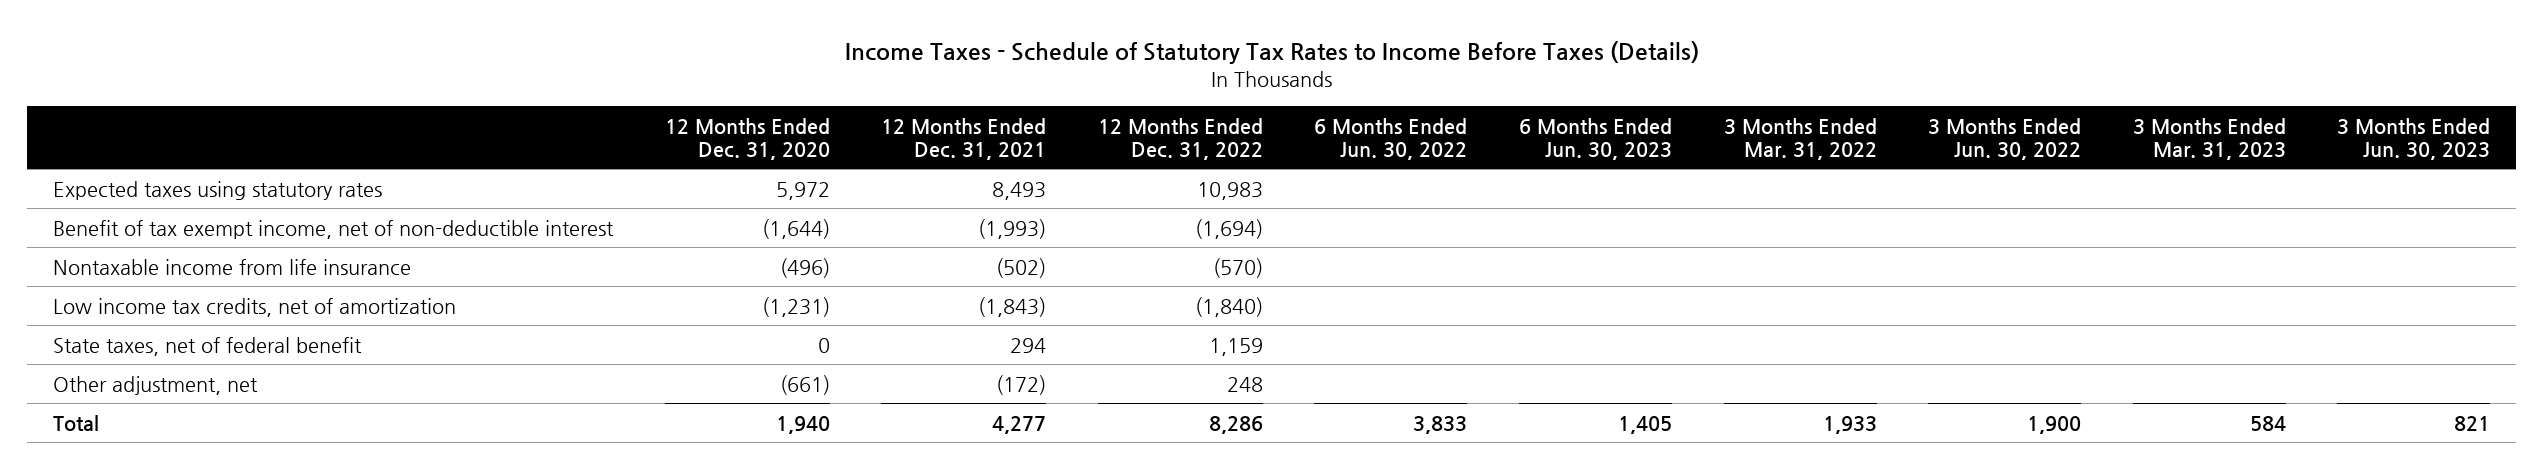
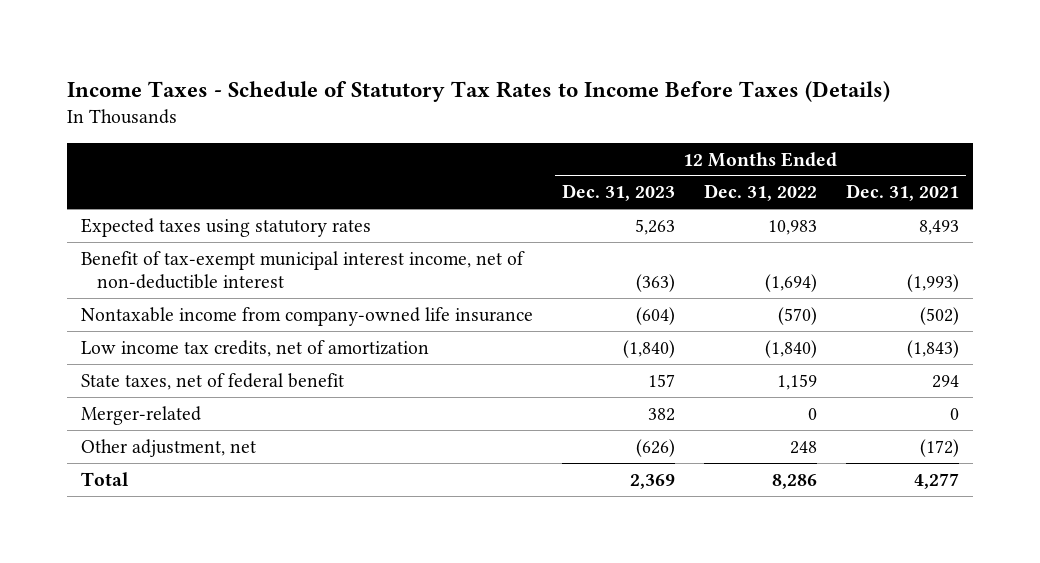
- | 12 Months Ended Dec. 31, 2020 | 12 Months Ended Dec. 31, 2021 | 12 Months Ended Dec. 31, 2022 | 6 Months Ended Jun. 30, 2022 | 6 Months Ended Jun. 30, 2023 | 3 Months Ended Mar. 31, 2022 | 3 Months Ended Jun. 30, 2022 | 3 Months Ended Mar. 31, 2023 | 3 Months Ended Jun. 30, 2023
+ | 12 Months Ended Dec. 31, 2023 | 12 Months Ended Dec. 31, 2022 | 12 Months Ended Dec. 31, 2021
- Benefit of tax exempt income, net of non-deductible interest | (1,644) | (1,993) | (1,694) | | | | | |
- Nontaxable income from life insurance | (496) | (502) | (570) | | | | | |
+ Benefit of tax-exempt municipal interest income, net of non-deductible interest | (363) | (1,694) | (1,993)
+ Nontaxable income from company-owned life insurance | (604) | (570) | (502)
+ Merger-related | 382 | 0 | 0

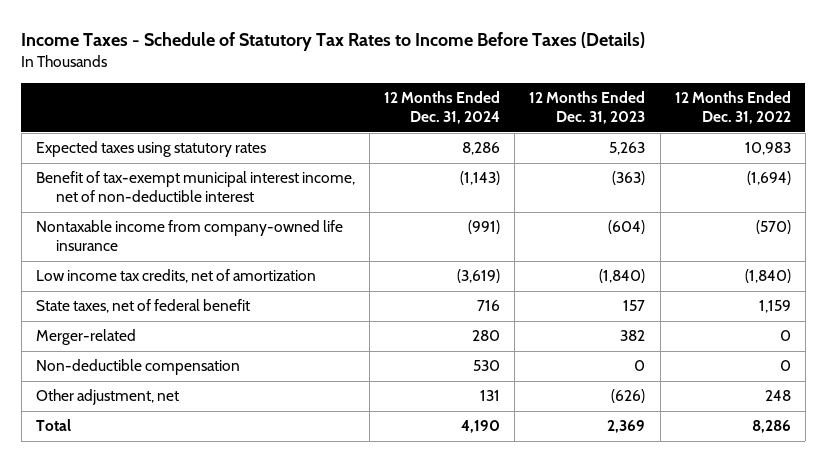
- | 12 Months Ended Dec. 31, 2023 | 12 Months Ended Dec. 31, 2022 | 12 Months Ended Dec. 31, 2021
+ | 12 Months Ended Dec. 31, 2024 | 12 Months Ended Dec. 31, 2023 | 12 Months Ended Dec. 31, 2022
+ Non-deductible compensation | 530 | 0 | 0

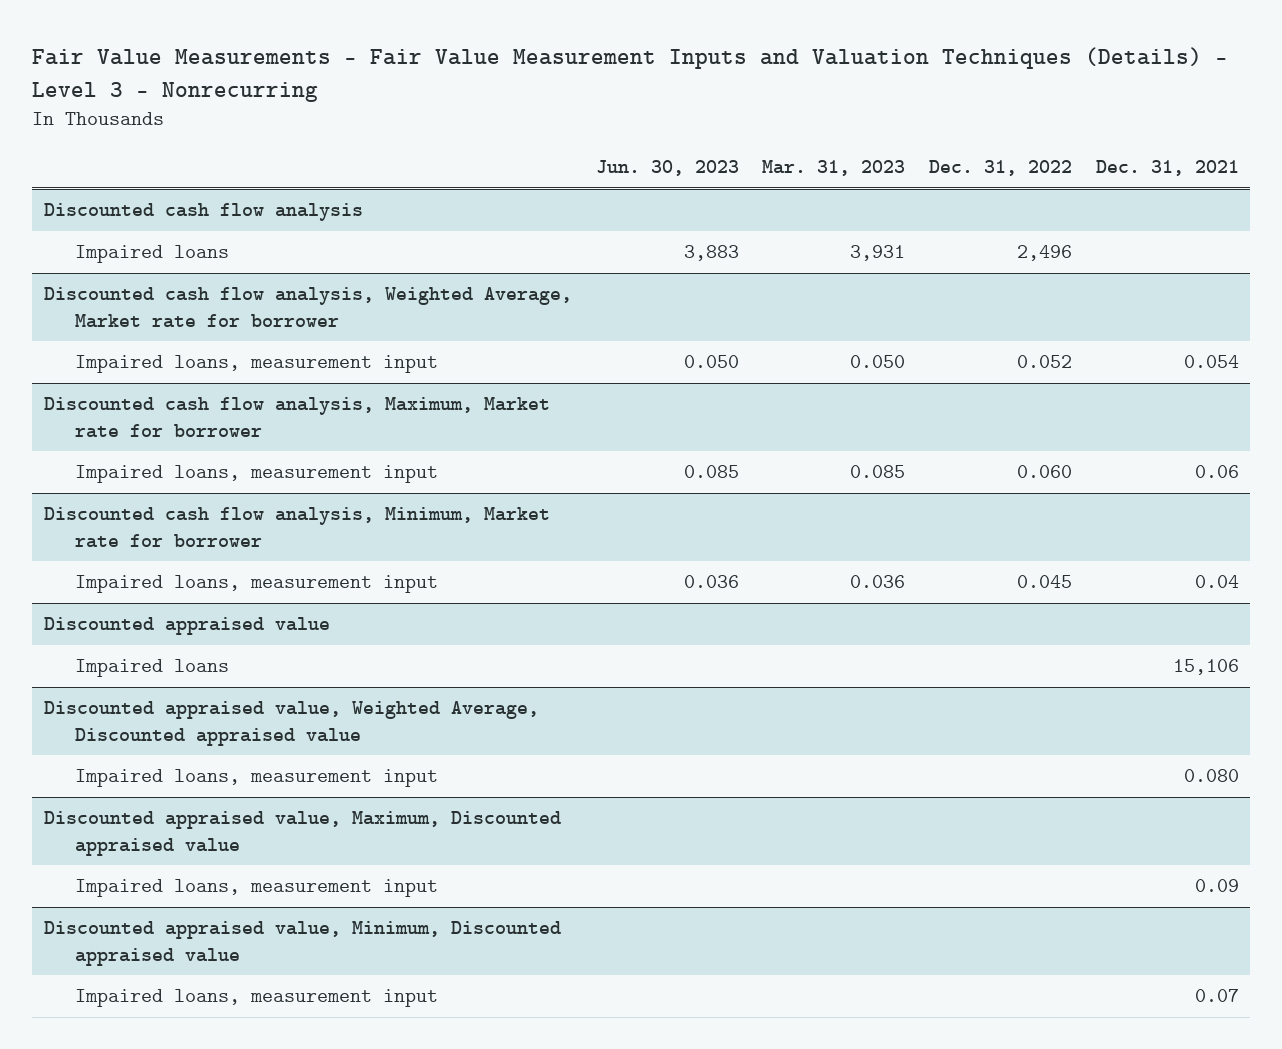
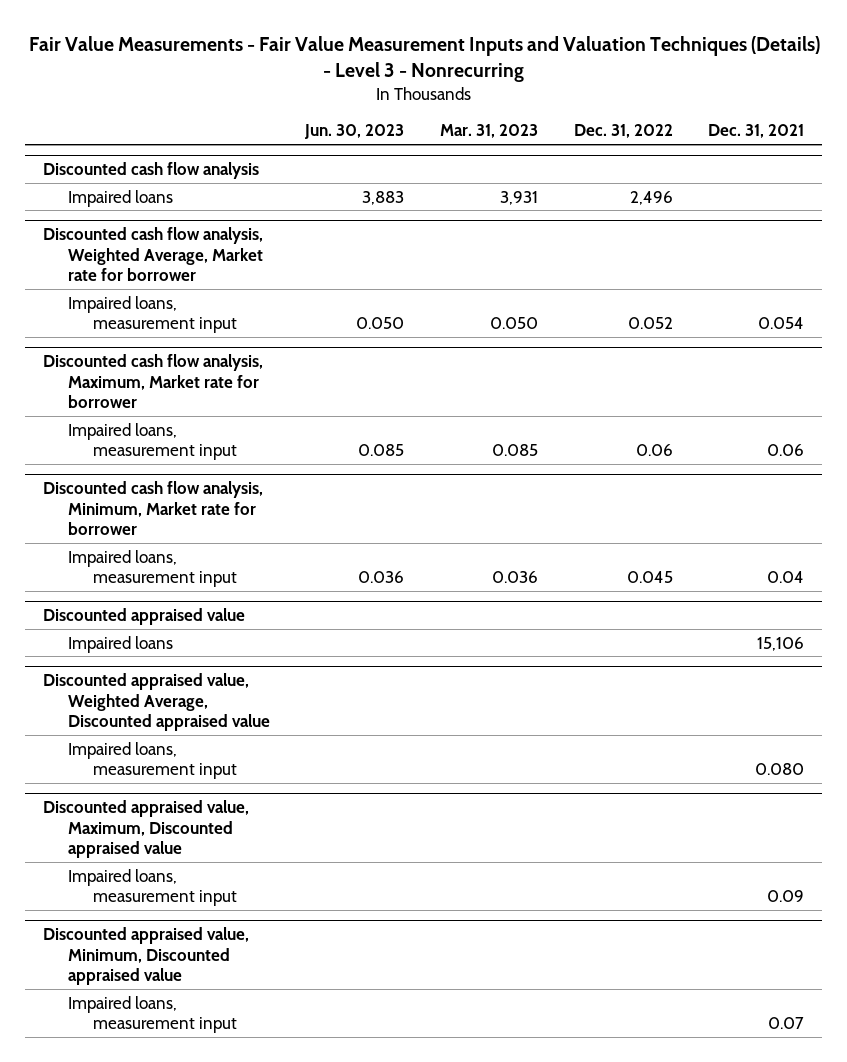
@ Discounted cash flow analysis, Maximum, Market rate for borrower
- Impaired loans, measurement input | 0.085 | 0.085 | 0.060 | 0.06
+ Impaired loans, measurement input | 0.085 | 0.085 | 0.06 | 0.06

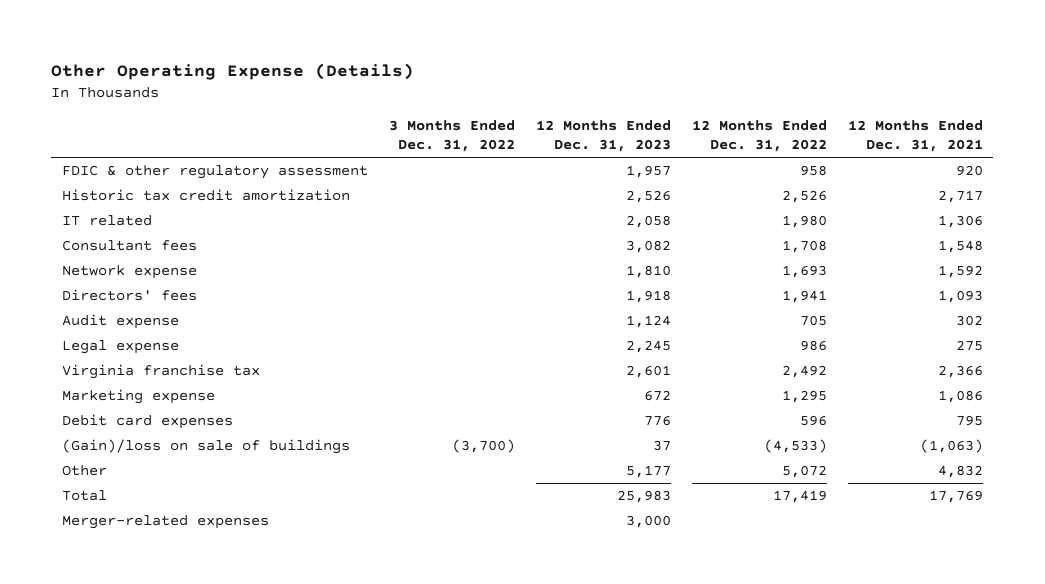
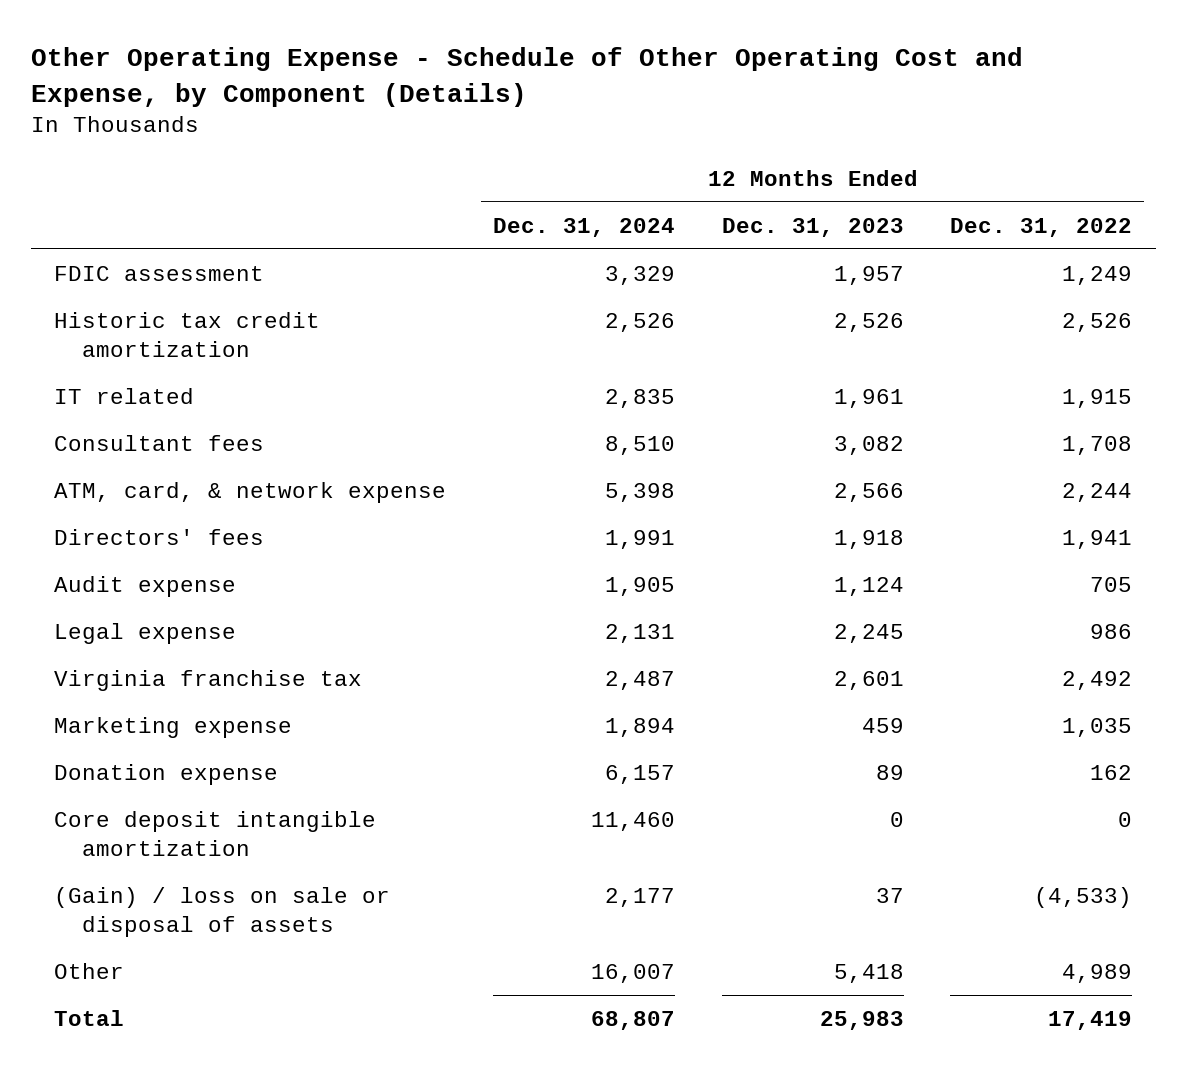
- Other Operating Expense (Details)
+ Other Operating Expense - Schedule of Other Operating Cost and Expense, by Component (Details)
- | 3 Months Ended Dec. 31, 2022 | 12 Months Ended Dec. 31, 2023 | 12 Months Ended Dec. 31, 2022 | 12 Months Ended Dec. 31, 2021
+ | 12 Months Ended Dec. 31, 2024 | 12 Months Ended Dec. 31, 2023 | 12 Months Ended Dec. 31, 2022
- FDIC & other regulatory assessment | | 1,957 | 958 | 920
+ FDIC assessment | 3,329 | 1,957 | 1,249
- IT related | | 2,058 | 1,980 | 1,306
+ IT related | 2,835 | 1,961 | 1,915
- Network expense | | 1,810 | 1,693 | 1,592
+ ATM, card, & network expense | 5,398 | 2,566 | 2,244
- Marketing expense | | 672 | 1,295 | 1,086
- Debit card expenses | | 776 | 596 | 795
- (Gain)/loss on sale of buildings | (3,700) | 37 | (4,533) | (1,063)
- Other | | 5,177 | 5,072 | 4,832
+ Marketing expense | 1,894 | 459 | 1,035
+ Donation expense | 6,157 | 89 | 162
+ Core deposit intangible amortization | 11,460 | 0 | 0
+ (Gain) / loss on sale or disposal of assets | 2,177 | 37 | (4,533)
+ Other | 16,007 | 5,418 | 4,989
- Merger-related expenses | | 3,000 | |

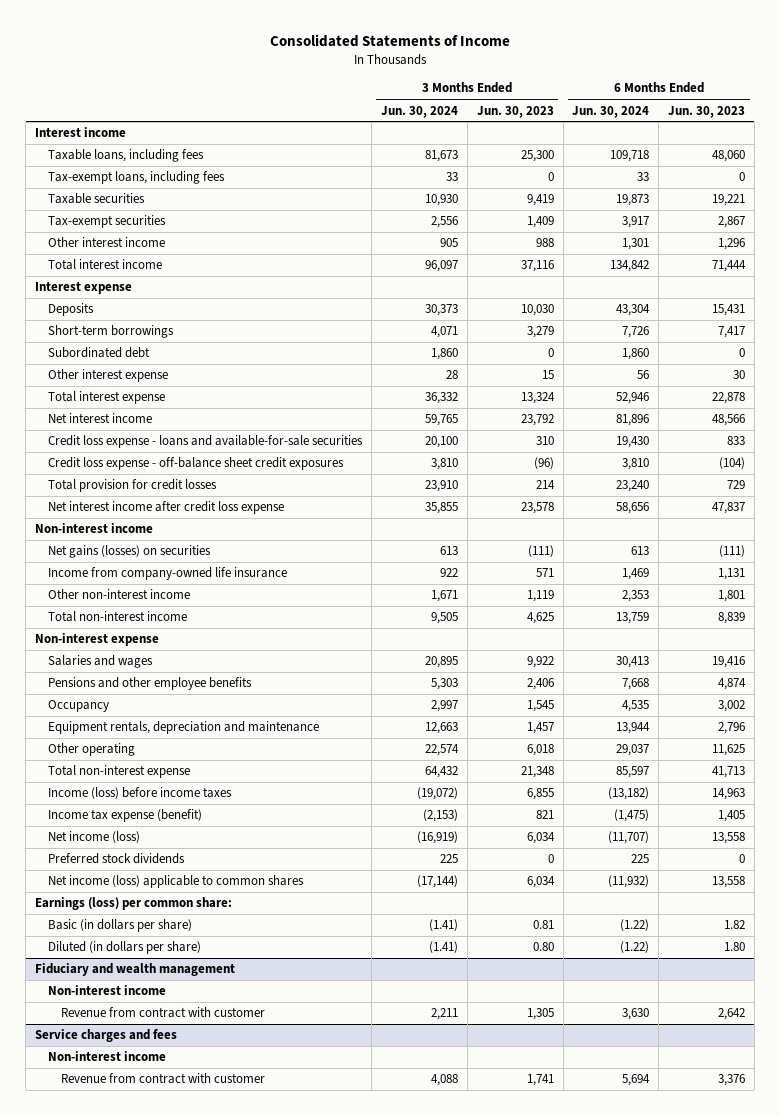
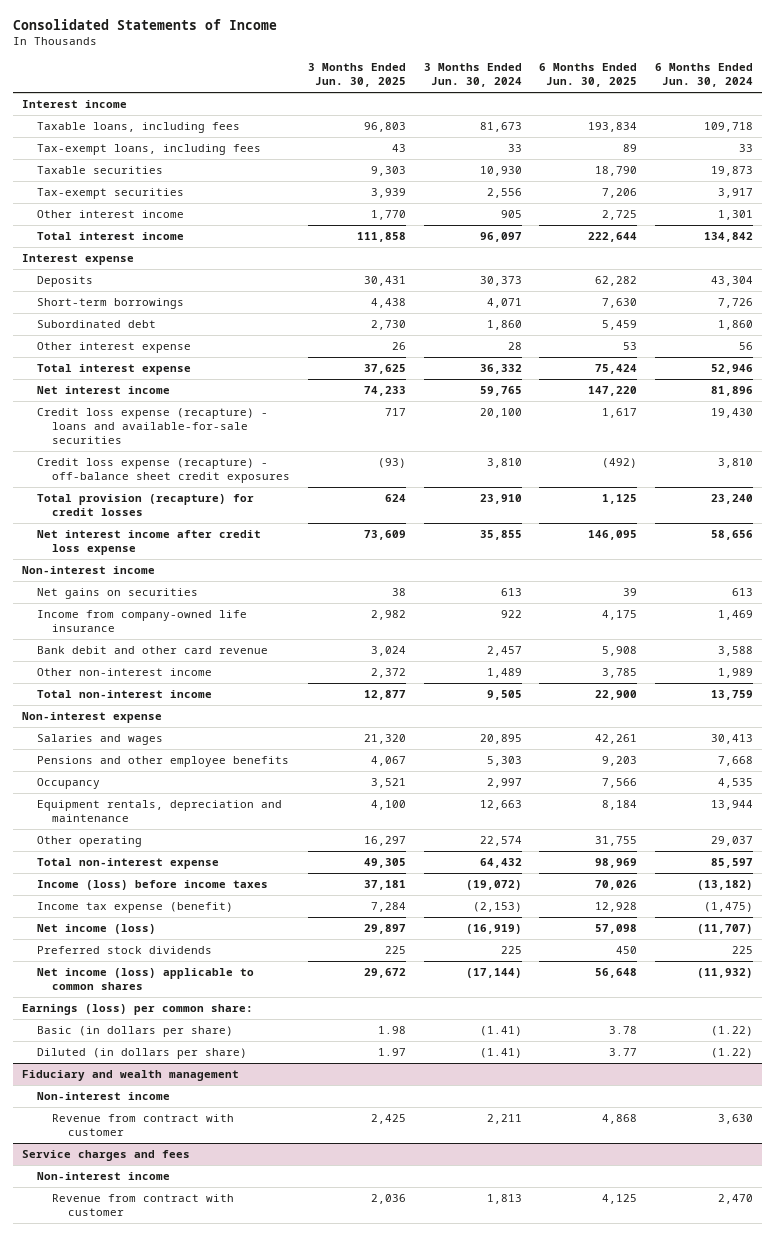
- | 3 Months Ended Jun. 30, 2024 | 3 Months Ended Jun. 30, 2023 | 6 Months Ended Jun. 30, 2024 | 6 Months Ended Jun. 30, 2023
+ | 3 Months Ended Jun. 30, 2025 | 3 Months Ended Jun. 30, 2024 | 6 Months Ended Jun. 30, 2025 | 6 Months Ended Jun. 30, 2024
- Credit loss expense - loans and available-for-sale securities | 20,100 | 310 | 19,430 | 833
- Credit loss expense - off-balance sheet credit exposures | 3,810 | (96) | 3,810 | (104)
- Total provision for credit losses | 23,910 | 214 | 23,240 | 729
+ Credit loss expense (recapture) - loans and available-for-sale securities | 717 | 20,100 | 1,617 | 19,430
+ Credit loss expense (recapture) - off-balance sheet credit exposures | (93) | 3,810 | (492) | 3,810
+ Total provision (recapture) for credit losses | 624 | 23,910 | 1,125 | 23,240
- Net gains (losses) on securities | 613 | (111) | 613 | (111)
+ Net gains on securities | 38 | 613 | 39 | 613
- Other non-interest income | 1,671 | 1,119 | 2,353 | 1,801
+ Bank debit and other card revenue | 3,024 | 2,457 | 5,908 | 3,588
+ Other non-interest income | 2,372 | 1,489 | 3,785 | 1,989
@ Service charges and fees
- Revenue from contract with customer | 4,088 | 1,741 | 5,694 | 3,376
+ Revenue from contract with customer | 2,036 | 1,813 | 4,125 | 2,470

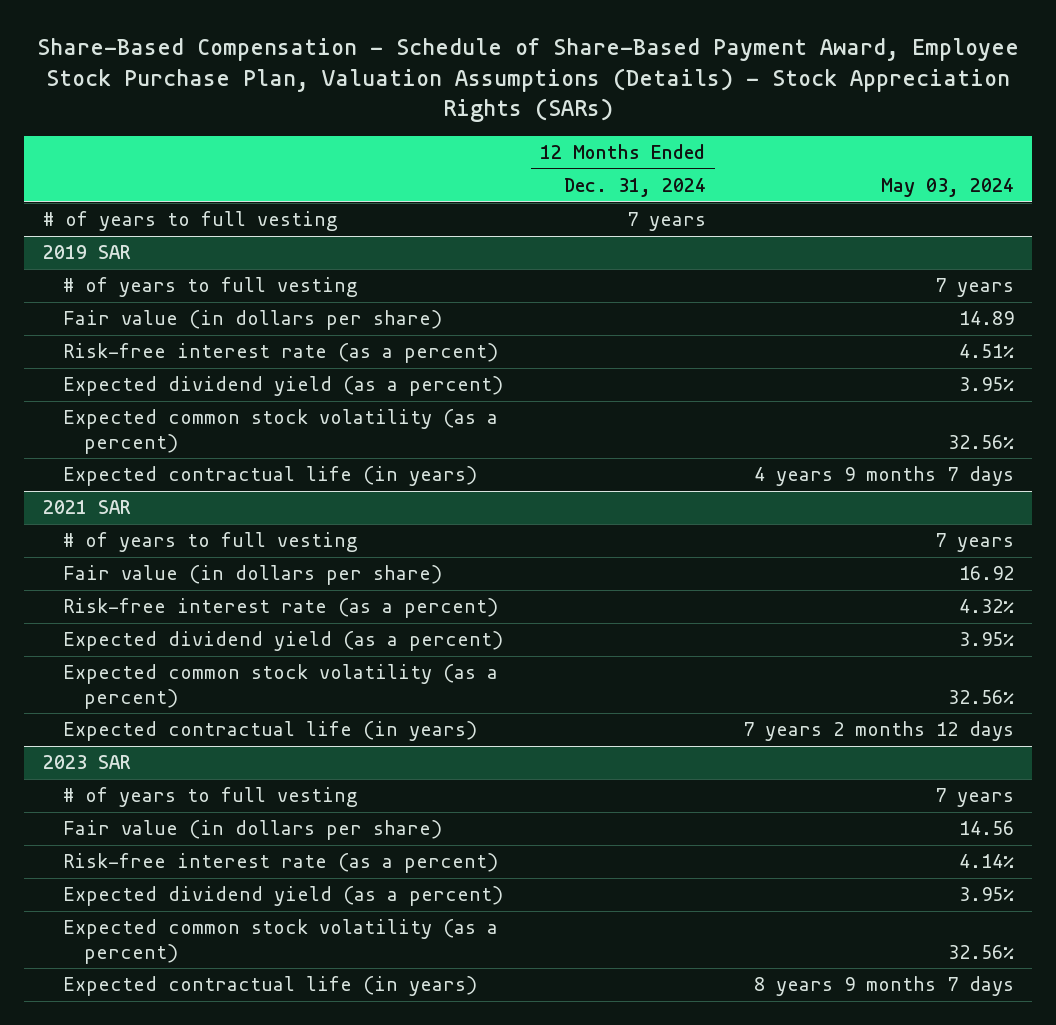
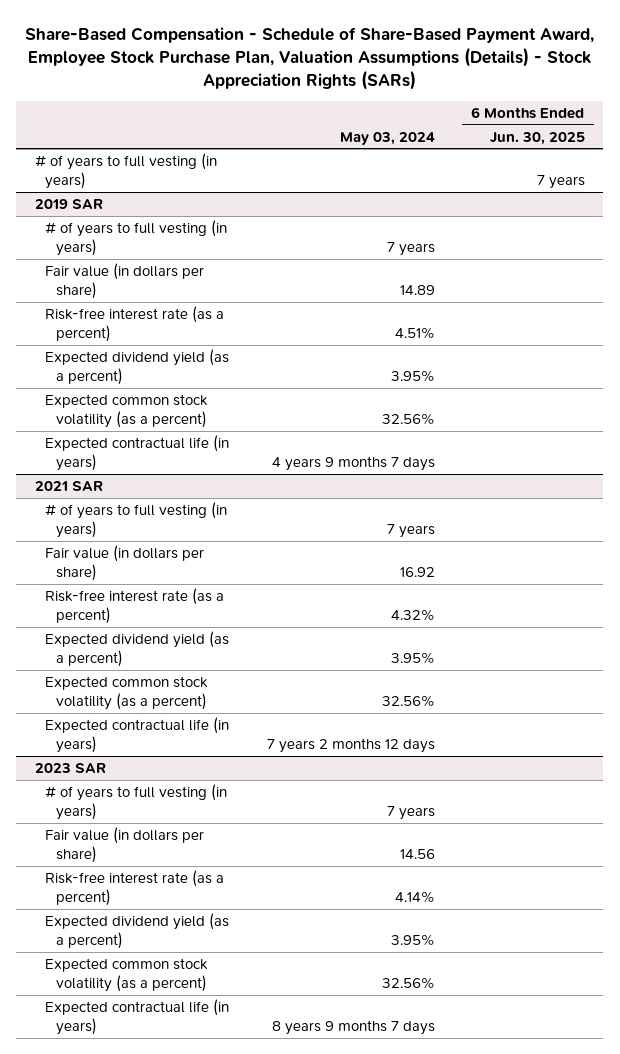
- | 12 Months Ended Dec. 31, 2024 | May 03, 2024
+ | May 03, 2024 | 6 Months Ended Jun. 30, 2025
- # of years to full vesting | 7 years |
+ # of years to full vesting (in years) | | 7 years
@ 2019 SAR
- # of years to full vesting | | 7 years
+ # of years to full vesting (in years) | 7 years |
@ 2021 SAR
- # of years to full vesting | | 7 years
+ # of years to full vesting (in years) | 7 years |
@ 2023 SAR
- # of years to full vesting | | 7 years
+ # of years to full vesting (in years) | 7 years |

